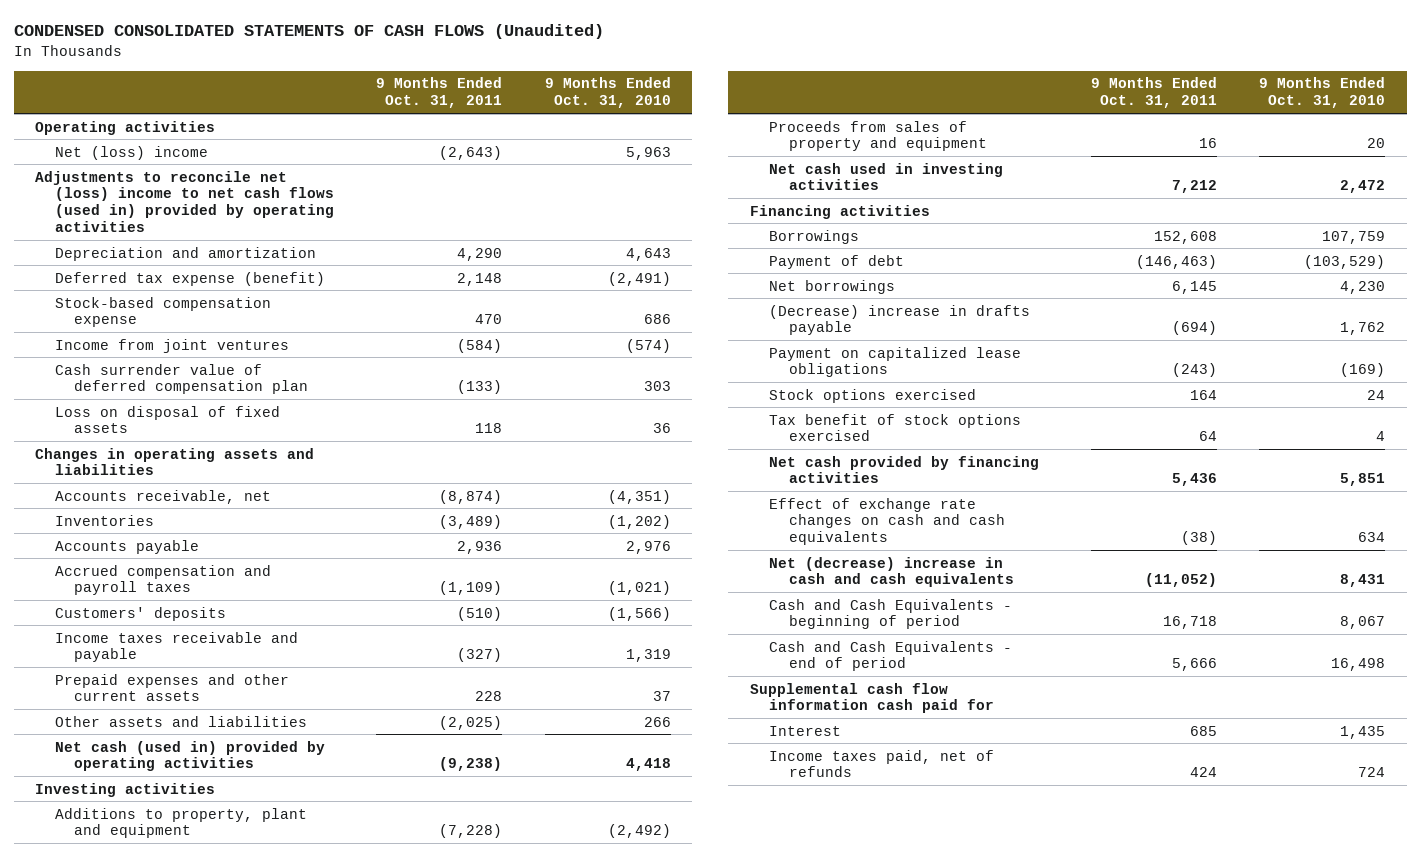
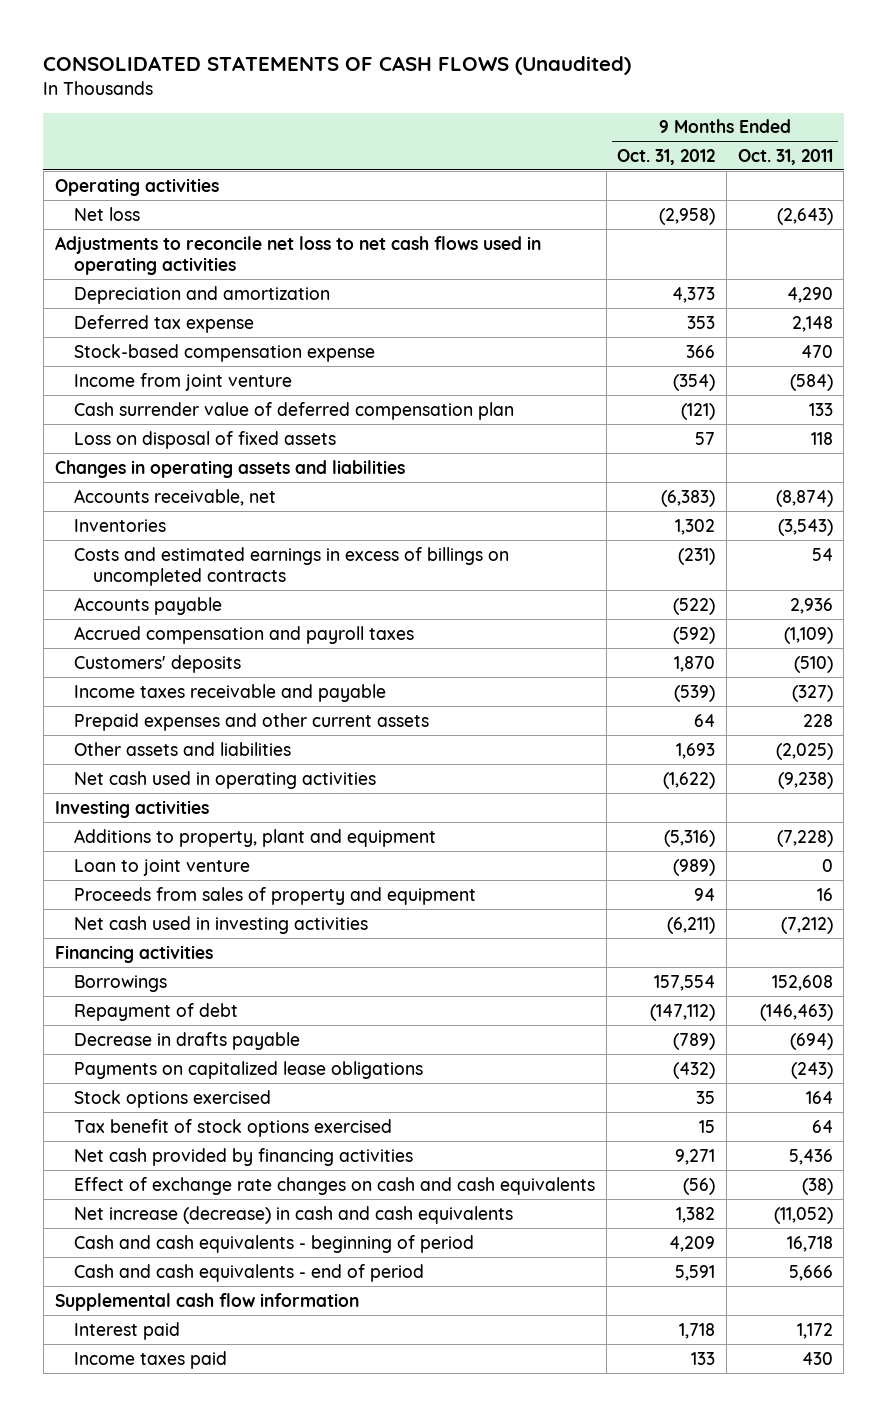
- CONDENSED CONSOLIDATED STATEMENTS OF CASH FLOWS (Unaudited)
+ CONSOLIDATED STATEMENTS OF CASH FLOWS (Unaudited)
- | 9 Months Ended Oct. 31, 2011 | 9 Months Ended Oct. 31, 2010
+ | 9 Months Ended Oct. 31, 2012 | 9 Months Ended Oct. 31, 2011
- Net (loss) income | (2,643) | 5,963
- Adjustments to reconcile net (loss) income to net cash flows (used in) provided by operating activities
+ Net loss | (2,958) | (2,643)
+ Adjustments to reconcile net loss to net cash flows used in operating activities
- Deferred tax expense (benefit) | 2,148 | (2,491)
+ Deferred tax expense | 353 | 2,148
- Income from joint ventures | (584) | (574)
- Cash surrender value of deferred compensation plan | (133) | 303
+ Income from joint venture | (354) | (584)
+ Cash surrender value of deferred compensation plan | (121) | 133
- Inventories | (3,489) | (1,202)
+ Inventories | 1,302 | (3,543)
+ Costs and estimated earnings in excess of billings on uncompleted contracts | (231) | 54
- Net cash (used in) provided by operating activities | (9,238) | 4,418
+ Net cash used in operating activities | (1,622) | (9,238)
+ Loan to joint venture | (989) | 0
- Net cash used in investing activities | 7,212 | 2,472
+ Net cash used in investing activities | (6,211) | (7,212)
- Payment of debt | (146,463) | (103,529)
- Net borrowings | 6,145 | 4,230
- (Decrease) increase in drafts payable | (694) | 1,762
- Payment on capitalized lease obligations | (243) | (169)
+ Repayment of debt | (147,112) | (146,463)
+ Decrease in drafts payable | (789) | (694)
+ Payments on capitalized lease obligations | (432) | (243)
- Net (decrease) increase in cash and cash equivalents | (11,052) | 8,431
- Cash and Cash Equivalents - beginning of period | 16,718 | 8,067
- Cash and Cash Equivalents - end of period | 5,666 | 16,498
- Supplemental cash flow information cash paid for
- Interest | 685 | 1,435
- Income taxes paid, net of refunds | 424 | 724
+ Net increase (decrease) in cash and cash equivalents | 1,382 | (11,052)
+ Cash and cash equivalents - beginning of period | 4,209 | 16,718
+ Cash and cash equivalents - end of period | 5,591 | 5,666
+ Supplemental cash flow information
+ Interest paid | 1,718 | 1,172
+ Income taxes paid | 133 | 430

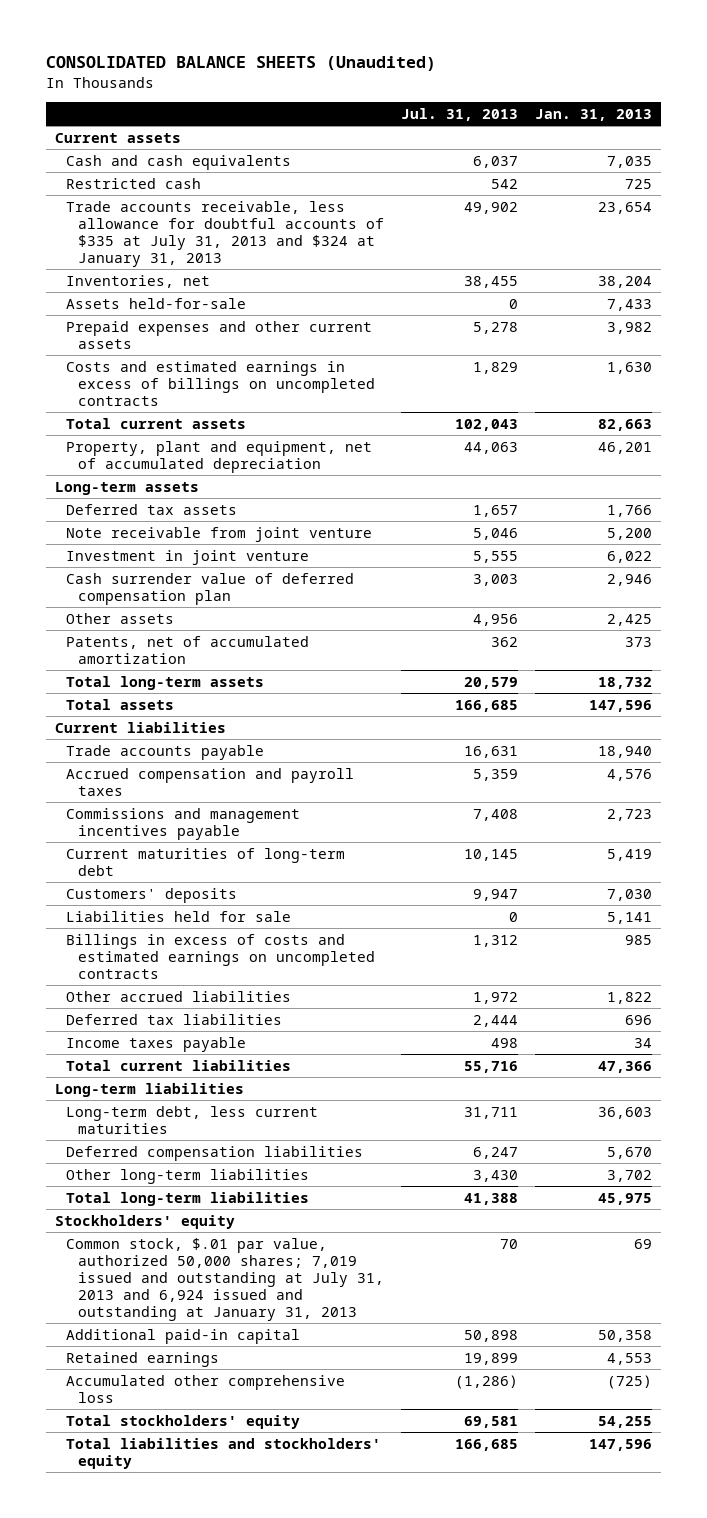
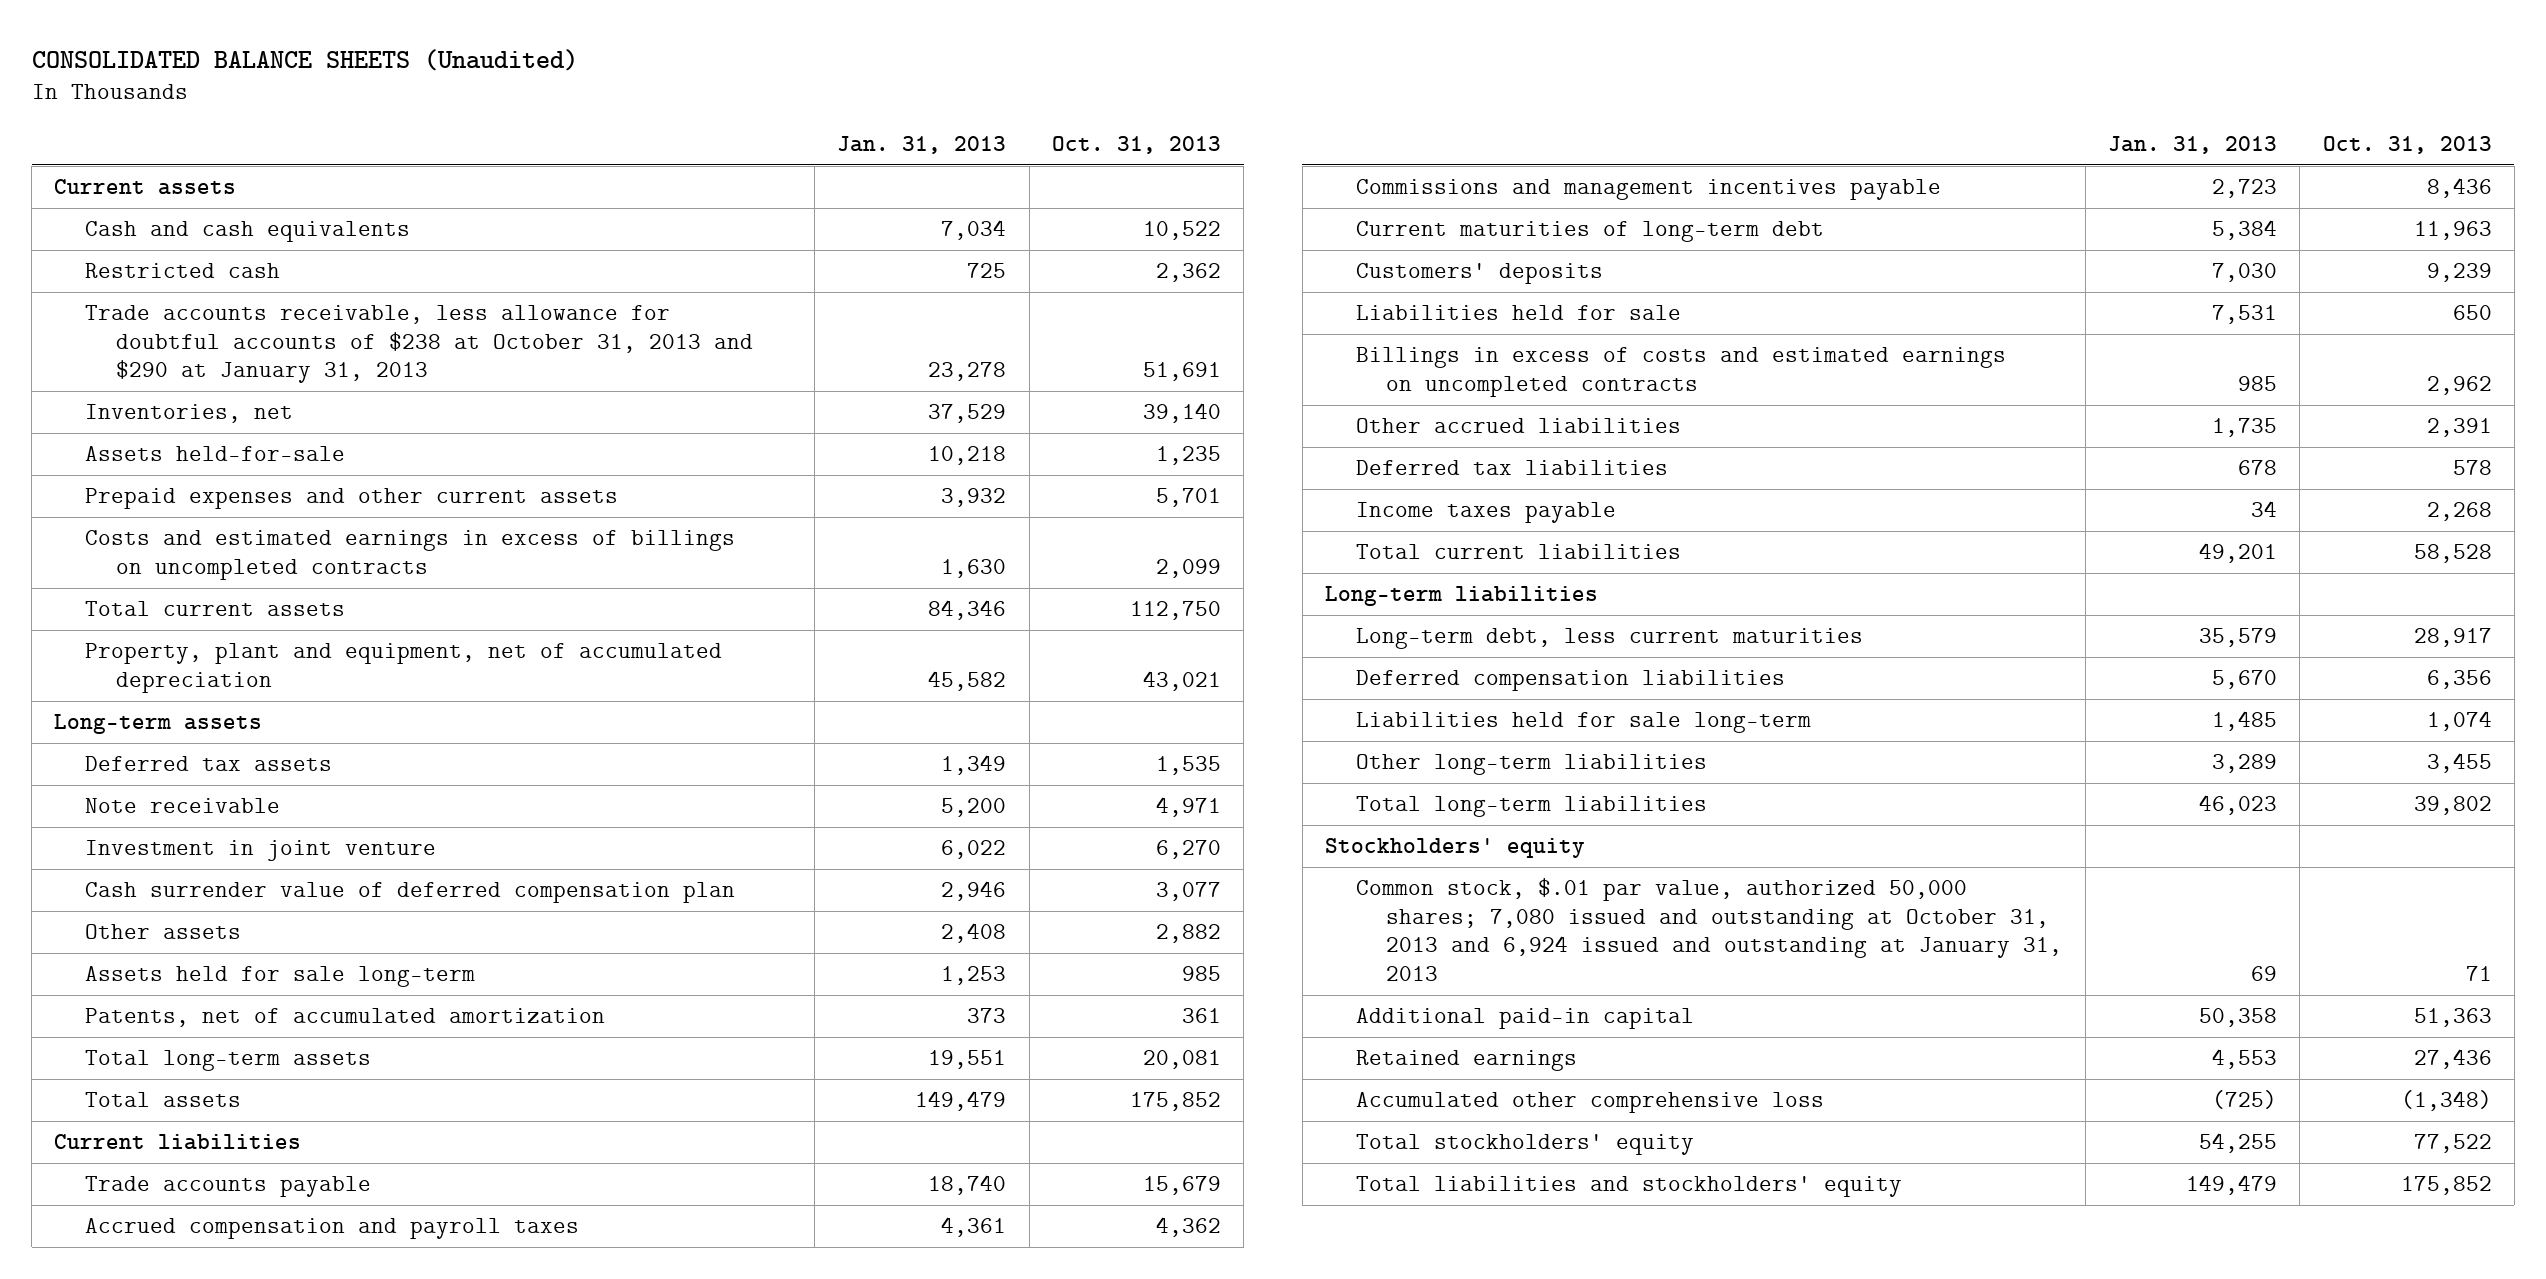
- | Jul. 31, 2013 | Jan. 31, 2013
+ | Jan. 31, 2013 | Oct. 31, 2013
- Cash and cash equivalents | 6,037 | 7,035
+ Cash and cash equivalents | 7,034 | 10,522
- Trade accounts receivable, less allowance for doubtful accounts of $335 at July 31, 2013 and $324 at January 31, 2013 | 49,902 | 23,654
- Inventories, net | 38,455 | 38,204
- Assets held-for-sale | 0 | 7,433
- Prepaid expenses and other current assets | 5,278 | 3,982
+ Trade accounts receivable, less allowance for doubtful accounts of $238 at October 31, 2013 and $290 at January 31, 2013 | 23,278 | 51,691
+ Inventories, net | 37,529 | 39,140
+ Assets held-for-sale | 10,218 | 1,235
+ Prepaid expenses and other current assets | 3,932 | 5,701
- Total current assets | 102,043 | 82,663
- Property, plant and equipment, net of accumulated depreciation | 44,063 | 46,201
+ Total current assets | 84,346 | 112,750
+ Property, plant and equipment, net of accumulated depreciation | 45,582 | 43,021
- Deferred tax assets | 1,657 | 1,766
- Note receivable from joint venture | 5,046 | 5,200
+ Deferred tax assets | 1,349 | 1,535
+ Note receivable | 5,200 | 4,971
- Other assets | 4,956 | 2,425
+ Other assets | 2,408 | 2,882
+ Assets held for sale long-term | 1,253 | 985
- Total long-term assets | 20,579 | 18,732
- Total assets | 166,685 | 147,596
+ Total long-term assets | 19,551 | 20,081
+ Total assets | 149,479 | 175,852
- Trade accounts payable | 16,631 | 18,940
- Accrued compensation and payroll taxes | 5,359 | 4,576
+ Trade accounts payable | 18,740 | 15,679
+ Accrued compensation and payroll taxes | 4,361 | 4,362
- Current maturities of long-term debt | 10,145 | 5,419
+ Current maturities of long-term debt | 5,384 | 11,963
- Liabilities held for sale | 0 | 5,141
+ Liabilities held for sale | 7,531 | 650
- Other accrued liabilities | 1,972 | 1,822
- Deferred tax liabilities | 2,444 | 696
+ Other accrued liabilities | 1,735 | 2,391
+ Deferred tax liabilities | 678 | 578
- Total current liabilities | 55,716 | 47,366
+ Total current liabilities | 49,201 | 58,528
- Long-term debt, less current maturities | 31,711 | 36,603
+ Long-term debt, less current maturities | 35,579 | 28,917
- Other long-term liabilities | 3,430 | 3,702
- Total long-term liabilities | 41,388 | 45,975
+ Liabilities held for sale long-term | 1,485 | 1,074
+ Other long-term liabilities | 3,289 | 3,455
+ Total long-term liabilities | 46,023 | 39,802
- Common stock, $.01 par value, authorized 50,000 shares; 7,019 issued and outstanding at July 31, 2013 and 6,924 issued and outstanding at January 31, 2013 | 70 | 69
+ Common stock, $.01 par value, authorized 50,000 shares; 7,080 issued and outstanding at October 31, 2013 and 6,924 issued and outstanding at January 31, 2013 | 69 | 71
- Total liabilities and stockholders' equity | 166,685 | 147,596
+ Total liabilities and stockholders' equity | 149,479 | 175,852

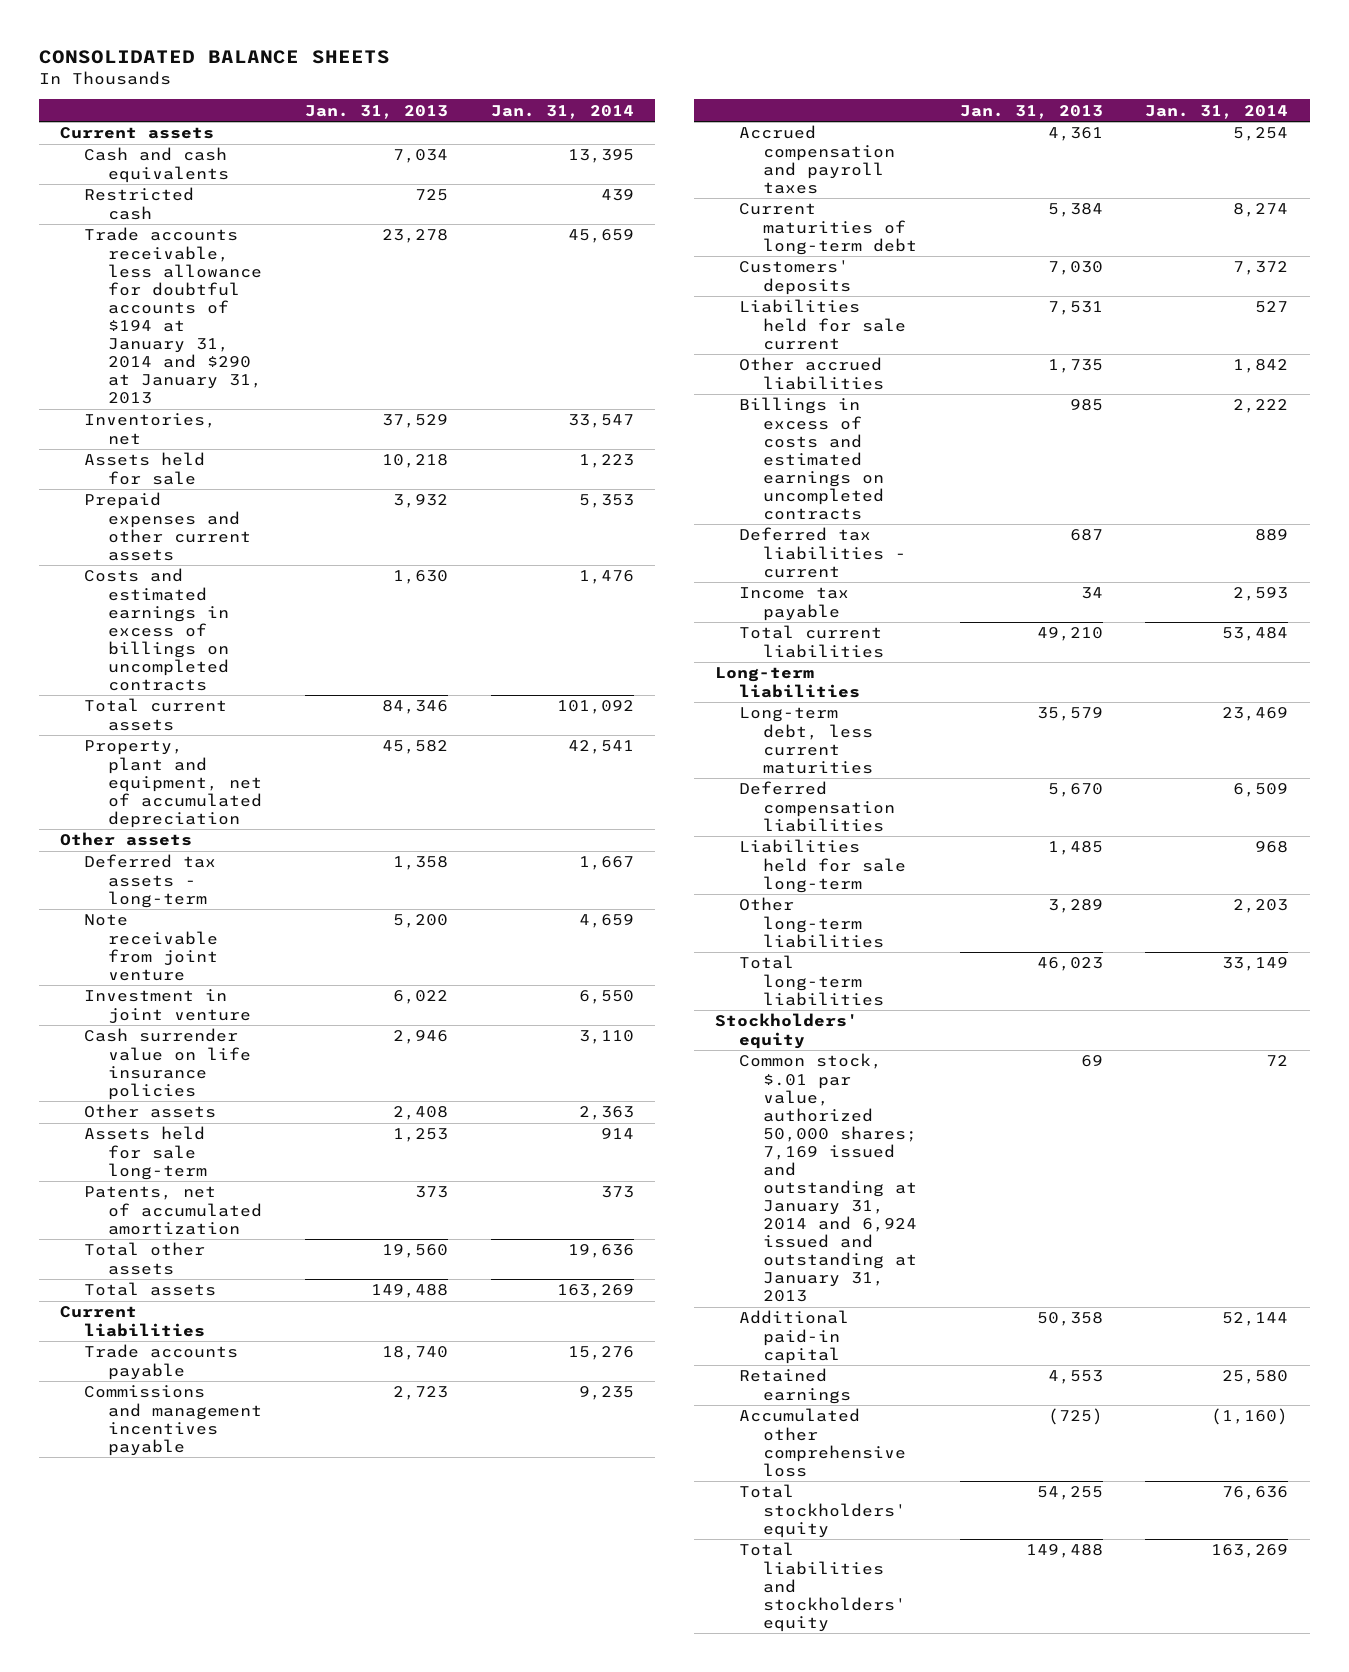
- CONSOLIDATED BALANCE SHEETS (Unaudited)
+ CONSOLIDATED BALANCE SHEETS
- | Jan. 31, 2013 | Oct. 31, 2013
+ | Jan. 31, 2013 | Jan. 31, 2014
- Trade accounts receivable, less allowance for doubtful accounts of $238 at October 31, 2013 and $290 at January 31, 2013 | 23,278 | 51,691
+ Trade accounts receivable, less allowance for doubtful accounts of $194 at January 31, 2014 and $290 at January 31, 2013 | 23,278 | 45,659
- Assets held-for-sale | 10,218 | 1,235
+ Assets held for sale | 10,218 | 1,223
- Long-term assets
- Deferred tax assets | 1,349 | 1,535
- Note receivable | 5,200 | 4,971
+ Other assets
+ Deferred tax assets - long-term | 1,358 | 1,667
+ Note receivable from joint venture | 5,200 | 4,659
- Cash surrender value of deferred compensation plan | 2,946 | 3,077
+ Cash surrender value on life insurance policies | 2,946 | 3,110
- Total long-term assets | 19,551 | 20,081
- Total assets | 149,479 | 175,852
+ Total other assets | 19,560 | 19,636
+ Total assets | 149,488 | 163,269
moved down: Accrued compensation and payroll taxes | 4,361 | 5,254
- Liabilities held for sale | 7,531 | 650
+ Liabilities held for sale current | 7,531 | 527
- Deferred tax liabilities | 678 | 578
- Income taxes payable | 34 | 2,268
- Total current liabilities | 49,201 | 58,528
moved down: Billings in excess of costs and estimated earnings on uncompleted contracts | 985 | 2,222
+ Deferred tax liabilities - current | 687 | 889
+ Income tax payable | 34 | 2,593
+ Total current liabilities | 49,210 | 53,484
- Common stock, $.01 par value, authorized 50,000 shares; 7,080 issued and outstanding at October 31, 2013 and 6,924 issued and outstanding at January 31, 2013 | 69 | 71
+ Common stock, $.01 par value, authorized 50,000 shares; 7,169 issued and outstanding at January 31, 2014 and 6,924 issued and outstanding at January 31, 2013 | 69 | 72
- Total liabilities and stockholders' equity | 149,479 | 175,852
+ Total liabilities and stockholders' equity | 149,488 | 163,269

